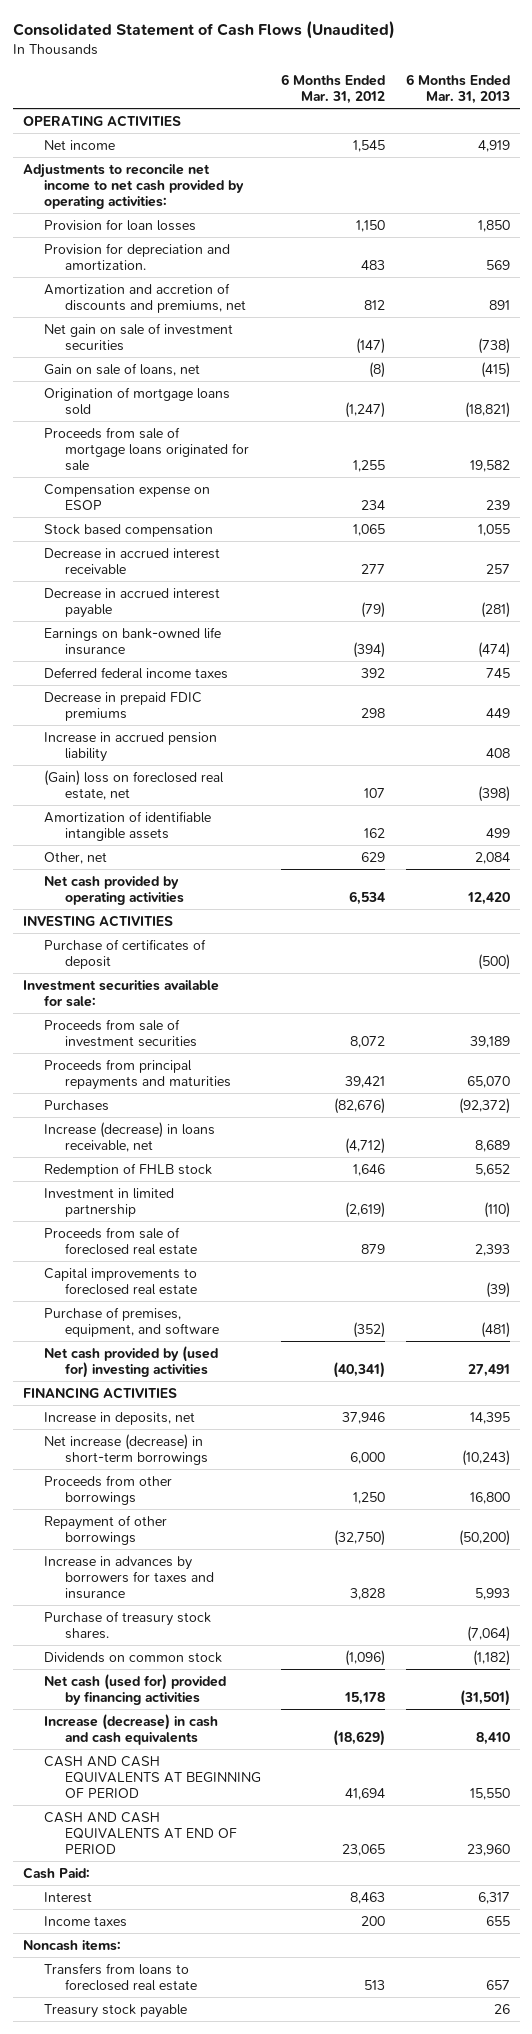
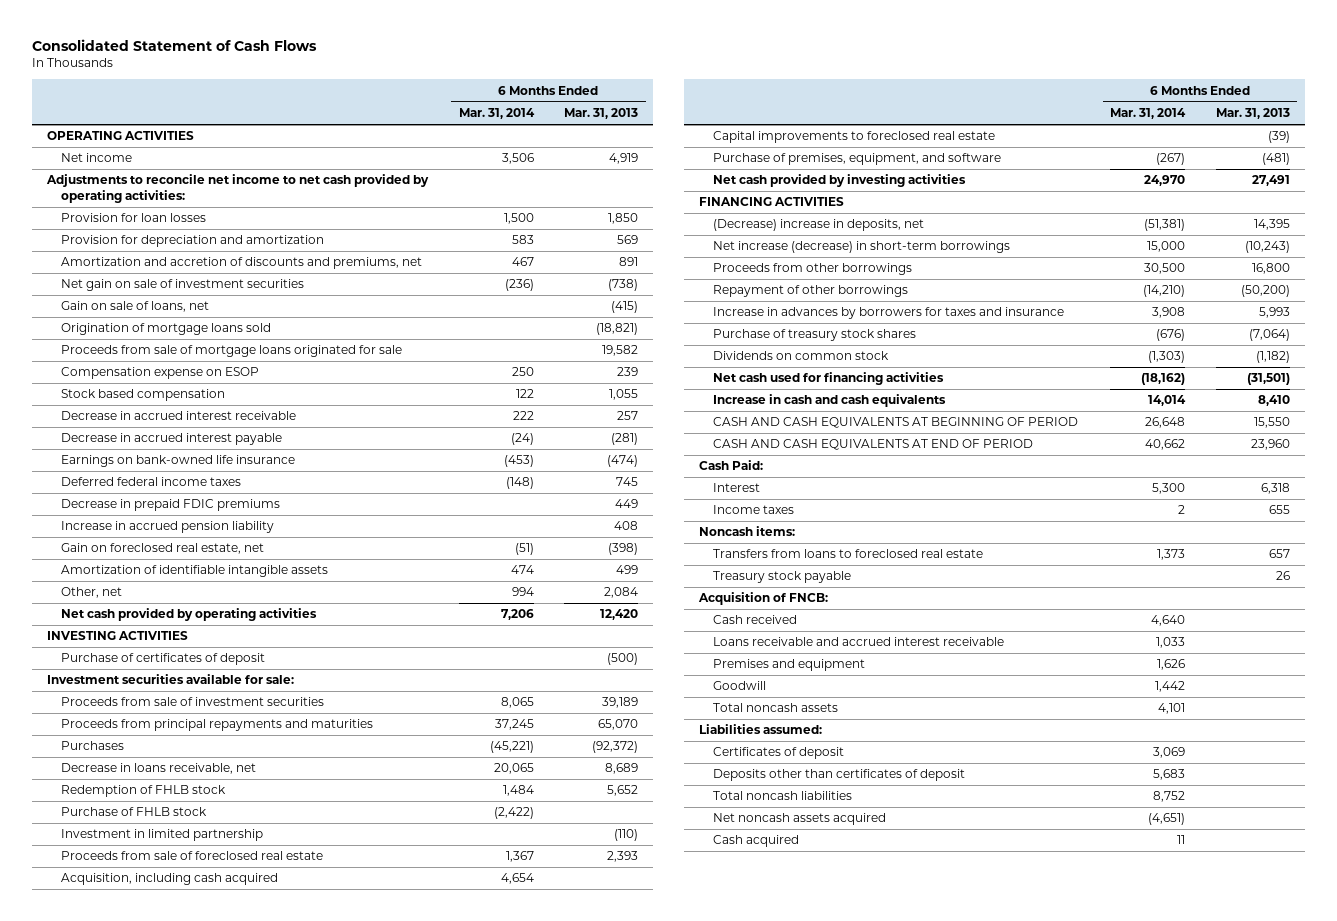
- Consolidated Statement of Cash Flows (Unaudited)
+ Consolidated Statement of Cash Flows
- | 6 Months Ended Mar. 31, 2012 | 6 Months Ended Mar. 31, 2013
+ | 6 Months Ended Mar. 31, 2014 | 6 Months Ended Mar. 31, 2013
- Provision for depreciation and amortization. | 483 | 569
+ Provision for depreciation and amortization | 583 | 569
- (Gain) loss on foreclosed real estate, net | 107 | (398)
+ Gain on foreclosed real estate, net | (51) | (398)
- Increase (decrease) in loans receivable, net | (4,712) | 8,689
+ Decrease in loans receivable, net | 20,065 | 8,689
+ Purchase of FHLB stock | (2,422) |
+ Acquisition, including cash acquired | 4,654 |
- Net cash provided by (used for) investing activities | (40,341) | 27,491
+ Net cash provided by investing activities | 24,970 | 27,491
- Increase in deposits, net | 37,946 | 14,395
+ (Decrease) increase in deposits, net | (51,381) | 14,395
- Purchase of treasury stock shares. | | (7,064)
+ Purchase of treasury stock shares | (676) | (7,064)
- Net cash (used for) provided by financing activities | 15,178 | (31,501)
- Increase (decrease) in cash and cash equivalents | (18,629) | 8,410
+ Net cash used for financing activities | (18,162) | (31,501)
+ Increase in cash and cash equivalents | 14,014 | 8,410
- Interest | 8,463 | 6,317
+ Interest | 5,300 | 6,318
+ Acquisition of FNCB:
+ Cash received | 4,640 |
+ Loans receivable and accrued interest receivable | 1,033 |
+ Premises and equipment | 1,626 |
+ Goodwill | 1,442 |
+ Total noncash assets | 4,101 |
+ Liabilities assumed:
+ Certificates of deposit | 3,069 |
+ Deposits other than certificates of deposit | 5,683 |
+ Total noncash liabilities | 8,752 |
+ Net noncash assets acquired | (4,651) |
+ Cash acquired | 11 |

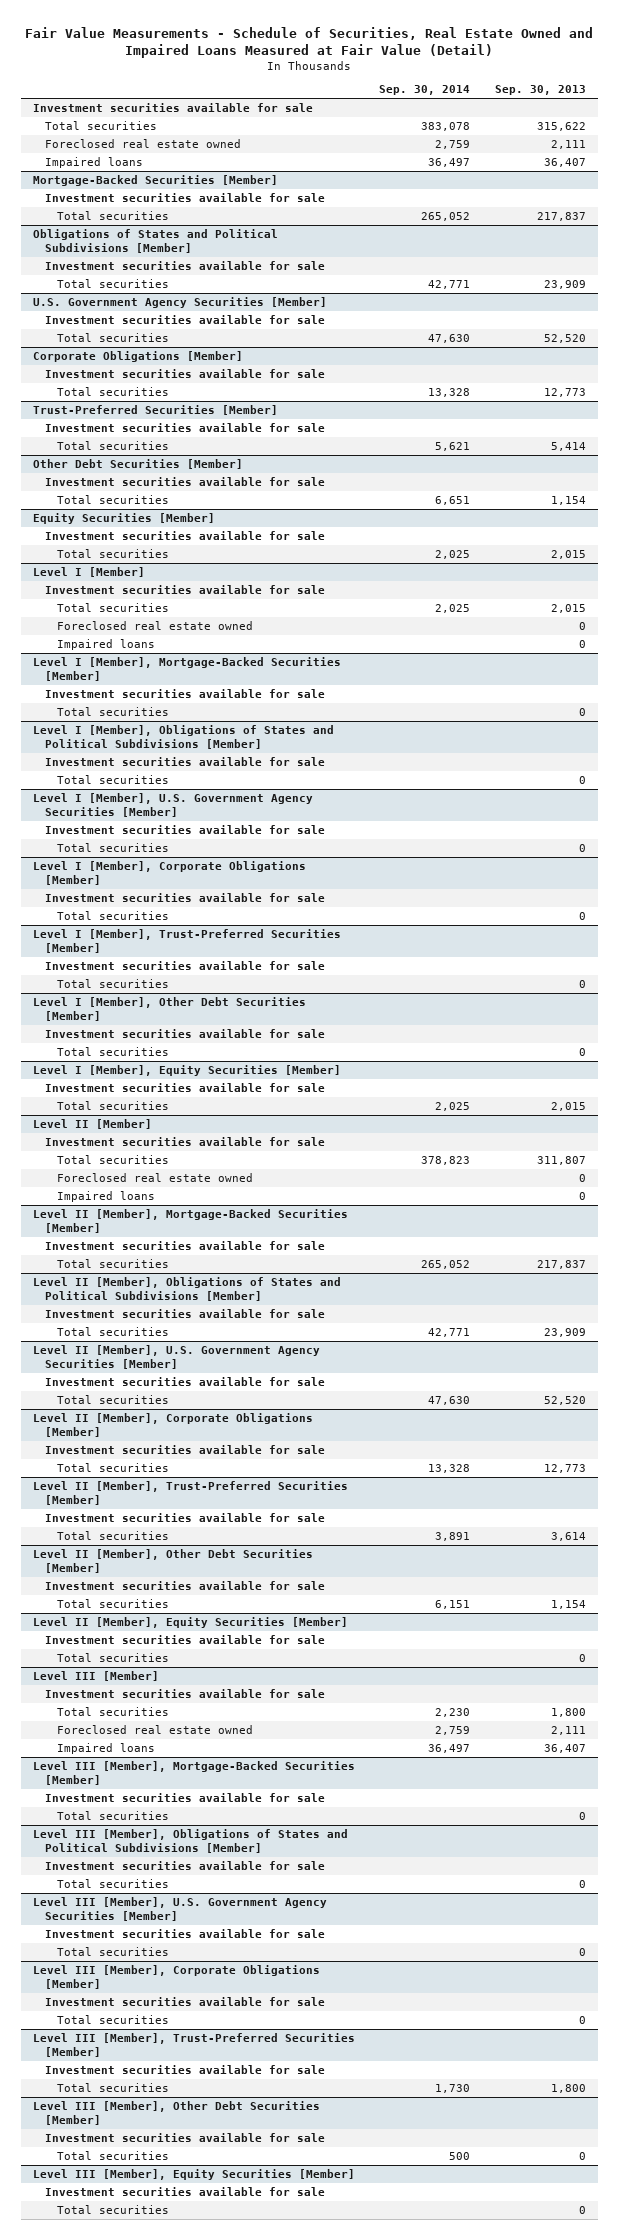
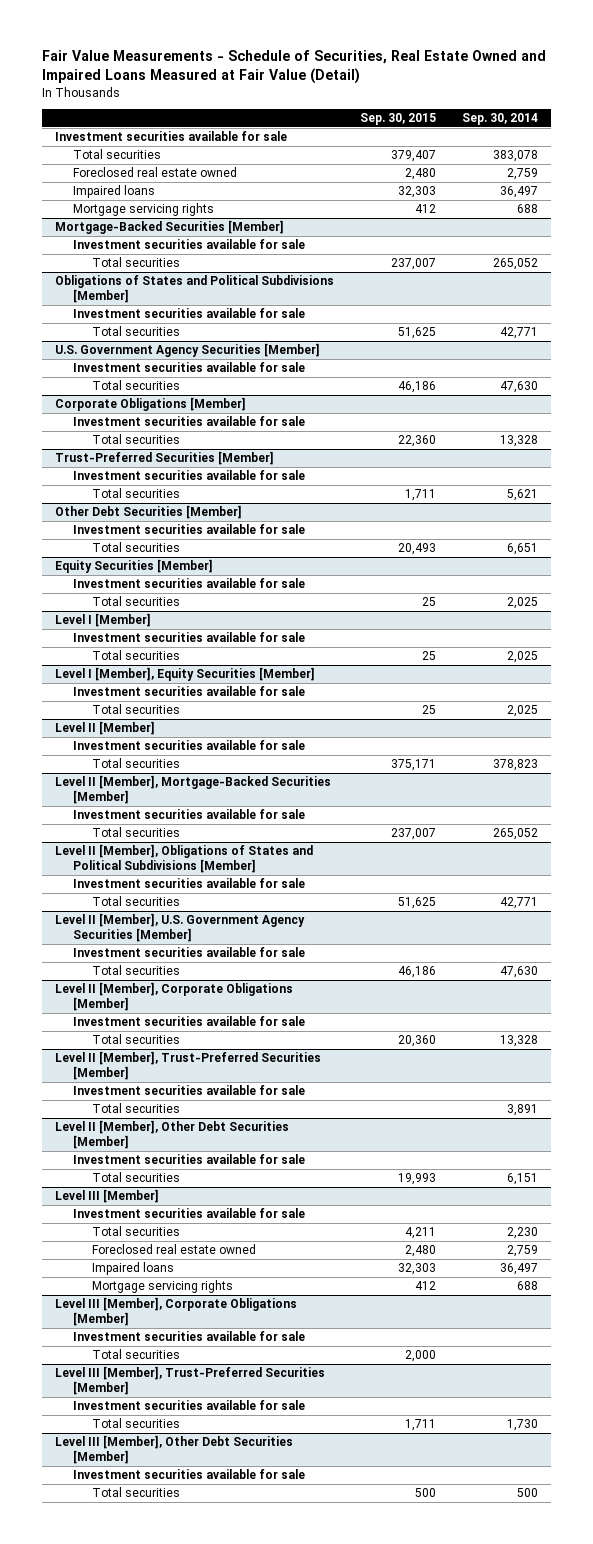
- | Sep. 30, 2014 | Sep. 30, 2013
+ | Sep. 30, 2015 | Sep. 30, 2014
+ Mortgage servicing rights | 412 | 688
@ Level I [Member]
- Foreclosed real estate owned | | 0
- Impaired loans | | 0
- Level I [Member], Mortgage-Backed Securities [Member]
- Investment securities available for sale
- Total securities | | 0
- Level I [Member], Obligations of States and Political Subdivisions [Member]
- Investment securities available for sale
- Total securities | | 0
- Level I [Member], U.S. Government Agency Securities [Member]
- Investment securities available for sale
- Total securities | | 0
- Level I [Member], Corporate Obligations [Member]
- Investment securities available for sale
- Total securities | | 0
- Level I [Member], Trust-Preferred Securities [Member]
- Investment securities available for sale
- Total securities | | 0
- Level I [Member], Other Debt Securities [Member]
- Investment securities available for sale
- Total securities | | 0
@ Level II [Member]
- Foreclosed real estate owned | | 0
- Impaired loans | | 0
- Level II [Member], Equity Securities [Member]
- Investment securities available for sale
- Total securities | | 0
- Level III [Member], Mortgage-Backed Securities [Member]
- Investment securities available for sale
- Total securities | | 0
- Level III [Member], Obligations of States and Political Subdivisions [Member]
- Investment securities available for sale
- Total securities | | 0
- Level III [Member], U.S. Government Agency Securities [Member]
- Investment securities available for sale
- Total securities | | 0
@ Level III [Member]
+ Mortgage servicing rights | 412 | 688
- Level III [Member], Equity Securities [Member]
- Investment securities available for sale
- Total securities | | 0

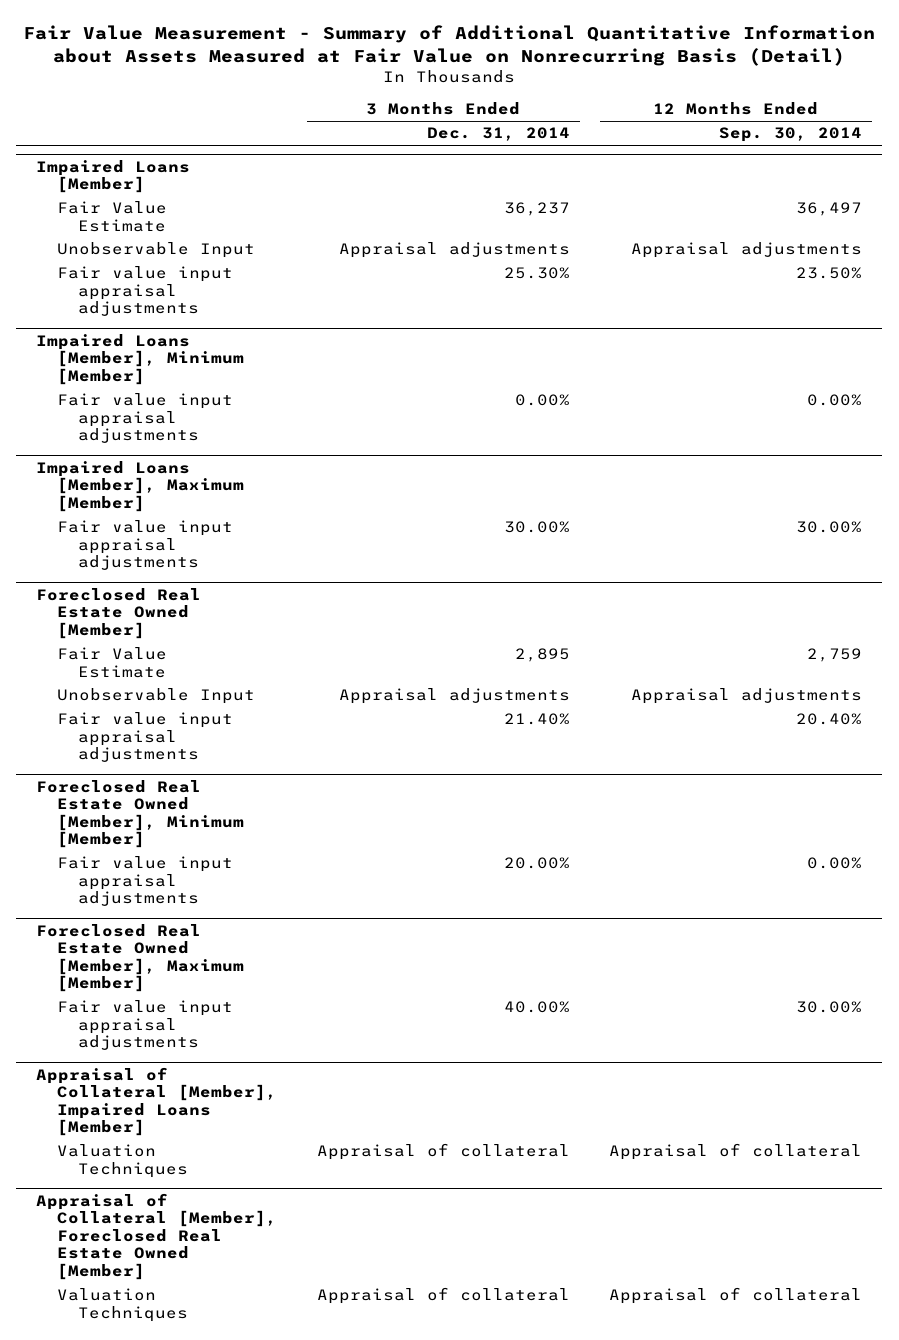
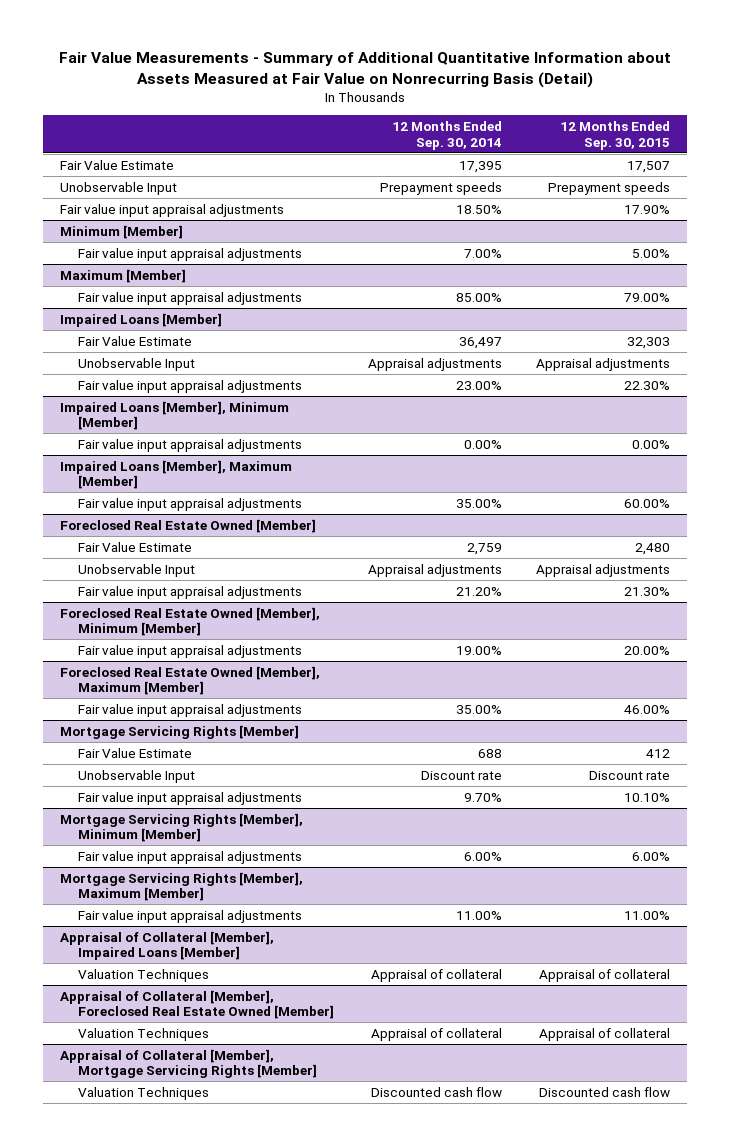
- Fair Value Measurement - Summary of Additional Quantitative Information about Assets Measured at Fair Value on Nonrecurring Basis (Detail)
+ Fair Value Measurements - Summary of Additional Quantitative Information about Assets Measured at Fair Value on Nonrecurring Basis (Detail)
- | 3 Months Ended Dec. 31, 2014 | 12 Months Ended Sep. 30, 2014
+ | 12 Months Ended Sep. 30, 2014 | 12 Months Ended Sep. 30, 2015
+ Fair Value Estimate | 17,395 | 17,507
+ Unobservable Input | Prepayment speeds | Prepayment speeds
+ Fair value input appraisal adjustments | 18.50% | 17.90%
+ Minimum [Member]
+ Fair value input appraisal adjustments | 7.00% | 5.00%
+ Maximum [Member]
+ Fair value input appraisal adjustments | 85.00% | 79.00%
@ Impaired Loans [Member]
- Fair value input appraisal adjustments | 25.30% | 23.50%
+ Fair value input appraisal adjustments | 23.00% | 22.30%
@ Impaired Loans [Member], Maximum [Member]
- Fair value input appraisal adjustments | 30.00% | 30.00%
+ Fair value input appraisal adjustments | 35.00% | 60.00%
@ Foreclosed Real Estate Owned [Member]
- Fair value input appraisal adjustments | 21.40% | 20.40%
+ Fair value input appraisal adjustments | 21.20% | 21.30%
@ Foreclosed Real Estate Owned [Member], Minimum [Member]
- Fair value input appraisal adjustments | 20.00% | 0.00%
+ Fair value input appraisal adjustments | 19.00% | 20.00%
@ Foreclosed Real Estate Owned [Member], Maximum [Member]
- Fair value input appraisal adjustments | 40.00% | 30.00%
+ Fair value input appraisal adjustments | 35.00% | 46.00%
+ Mortgage Servicing Rights [Member]
+ Fair Value Estimate | 688 | 412
+ Unobservable Input | Discount rate | Discount rate
+ Fair value input appraisal adjustments | 9.70% | 10.10%
+ Mortgage Servicing Rights [Member], Minimum [Member]
+ Fair value input appraisal adjustments | 6.00% | 6.00%
+ Mortgage Servicing Rights [Member], Maximum [Member]
+ Fair value input appraisal adjustments | 11.00% | 11.00%
+ Appraisal of Collateral [Member], Mortgage Servicing Rights [Member]
+ Valuation Techniques | Discounted cash flow | Discounted cash flow

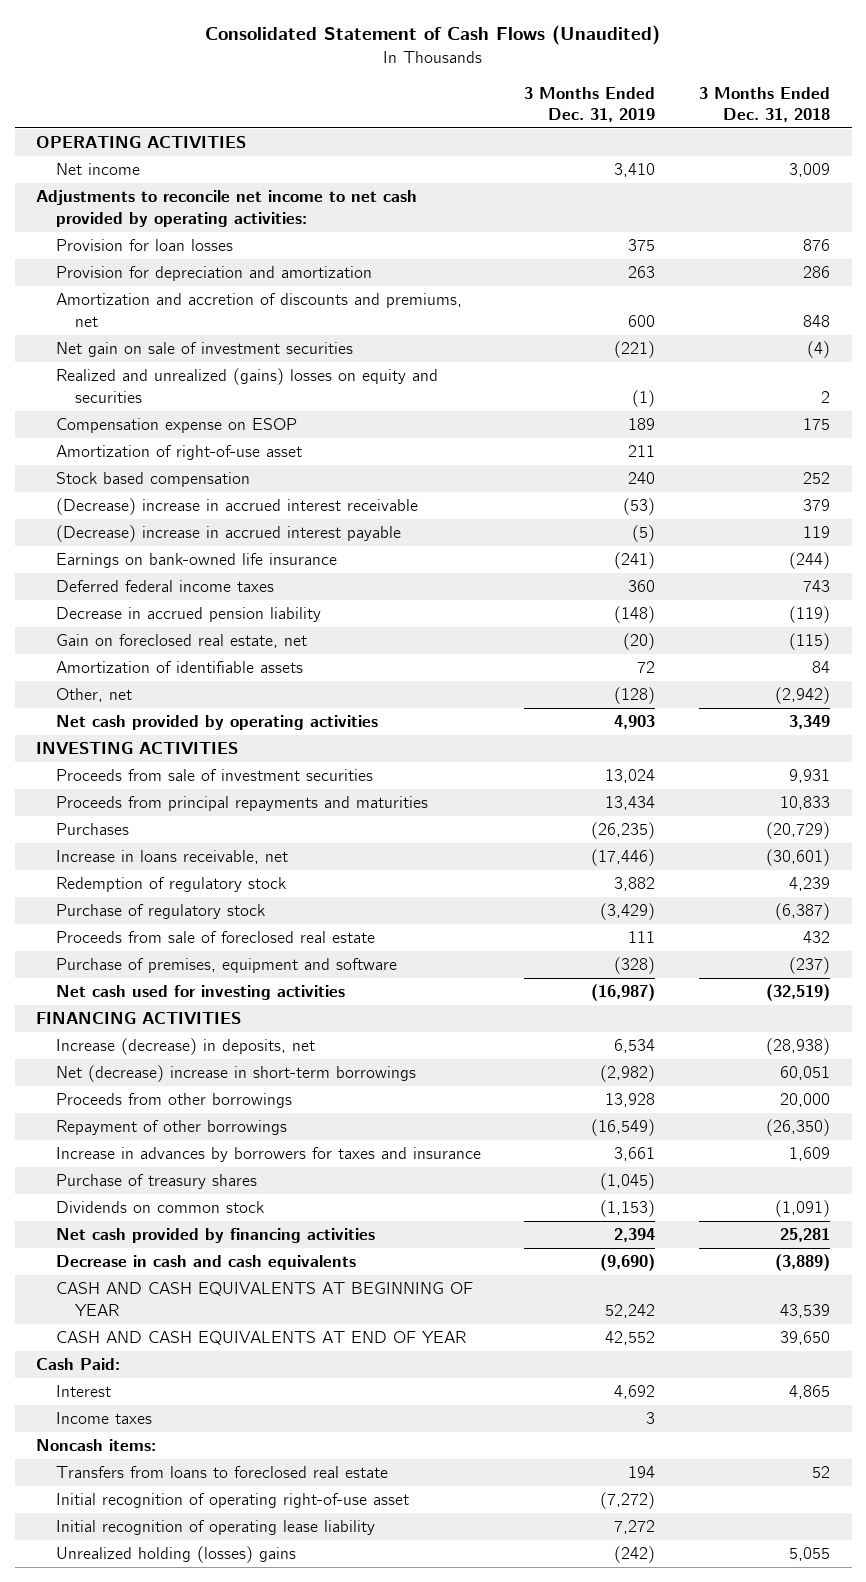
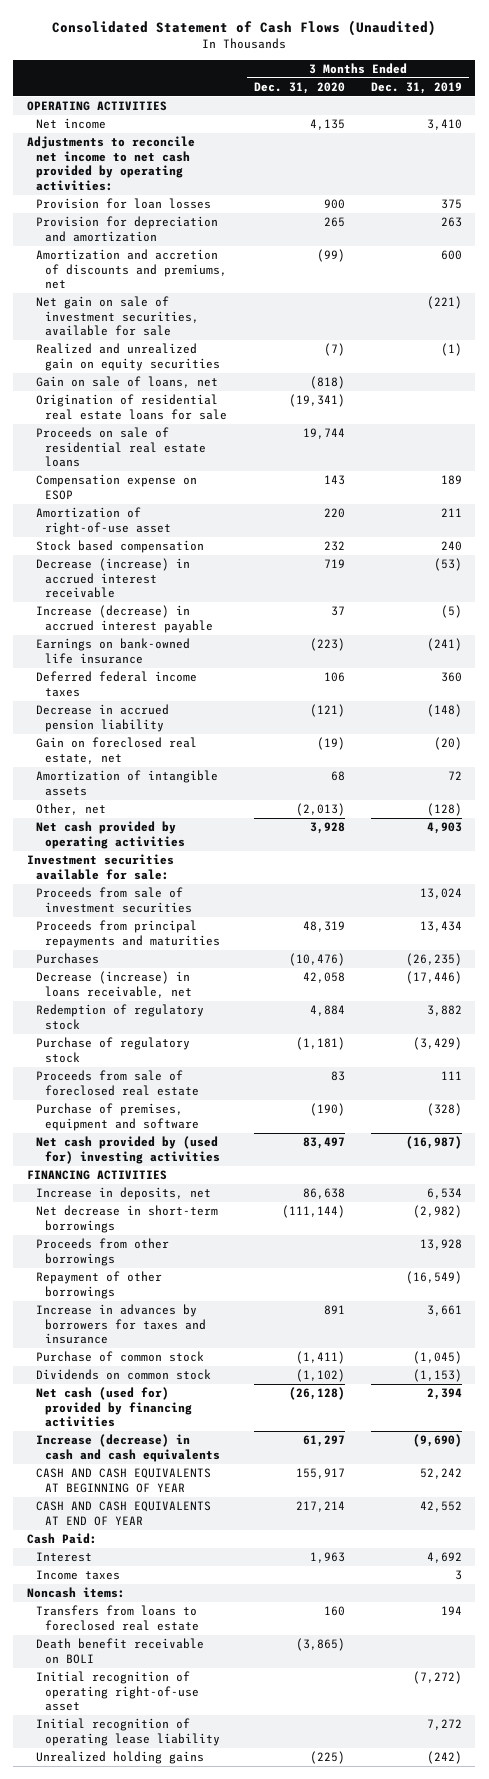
- | 3 Months Ended Dec. 31, 2019 | 3 Months Ended Dec. 31, 2018
+ | 3 Months Ended Dec. 31, 2020 | 3 Months Ended Dec. 31, 2019
- Net gain on sale of investment securities | (221) | (4)
- Realized and unrealized (gains) losses on equity and securities | (1) | 2
+ Net gain on sale of investment securities, available for sale | | (221)
+ Realized and unrealized gain on equity securities | (7) | (1)
+ Gain on sale of loans, net | (818) |
+ Origination of residential real estate loans for sale | (19,341) |
+ Proceeds on sale of residential real estate loans | 19,744 |
- (Decrease) increase in accrued interest receivable | (53) | 379
- (Decrease) increase in accrued interest payable | (5) | 119
+ Decrease (increase) in accrued interest receivable | 719 | (53)
+ Increase (decrease) in accrued interest payable | 37 | (5)
- Amortization of identifiable assets | 72 | 84
+ Amortization of intangible assets | 68 | 72
- INVESTING ACTIVITIES
+ Investment securities available for sale:
- Increase in loans receivable, net | (17,446) | (30,601)
+ Decrease (increase) in loans receivable, net | 42,058 | (17,446)
- Net cash used for investing activities | (16,987) | (32,519)
+ Net cash provided by (used for) investing activities | 83,497 | (16,987)
- Increase (decrease) in deposits, net | 6,534 | (28,938)
- Net (decrease) increase in short-term borrowings | (2,982) | 60,051
+ Increase in deposits, net | 86,638 | 6,534
+ Net decrease in short-term borrowings | (111,144) | (2,982)
- Purchase of treasury shares | (1,045) |
+ Purchase of common stock | (1,411) | (1,045)
- Net cash provided by financing activities | 2,394 | 25,281
- Decrease in cash and cash equivalents | (9,690) | (3,889)
+ Net cash (used for) provided by financing activities | (26,128) | 2,394
+ Increase (decrease) in cash and cash equivalents | 61,297 | (9,690)
+ Death benefit receivable on BOLI | (3,865) |
- Unrealized holding (losses) gains | (242) | 5,055
+ Unrealized holding gains | (225) | (242)

